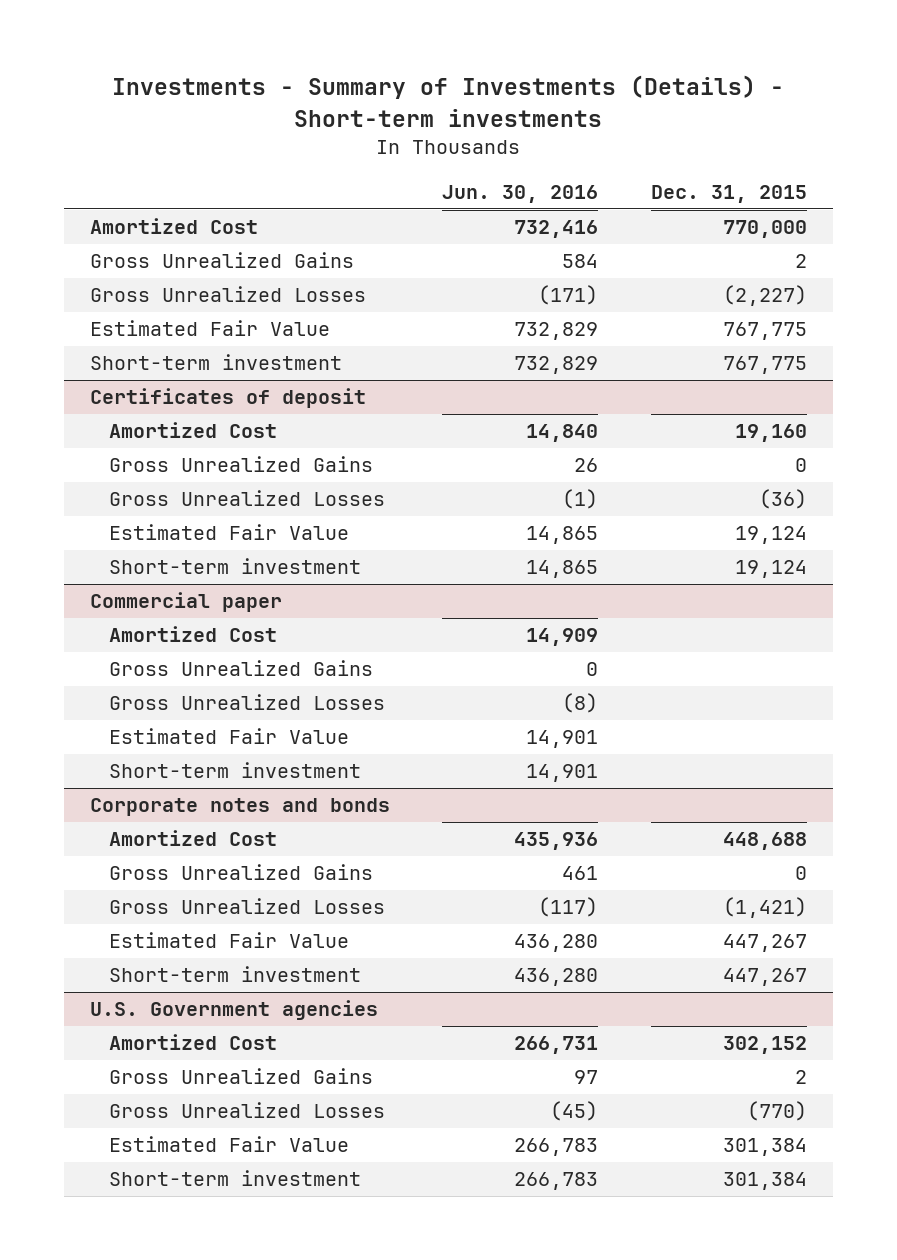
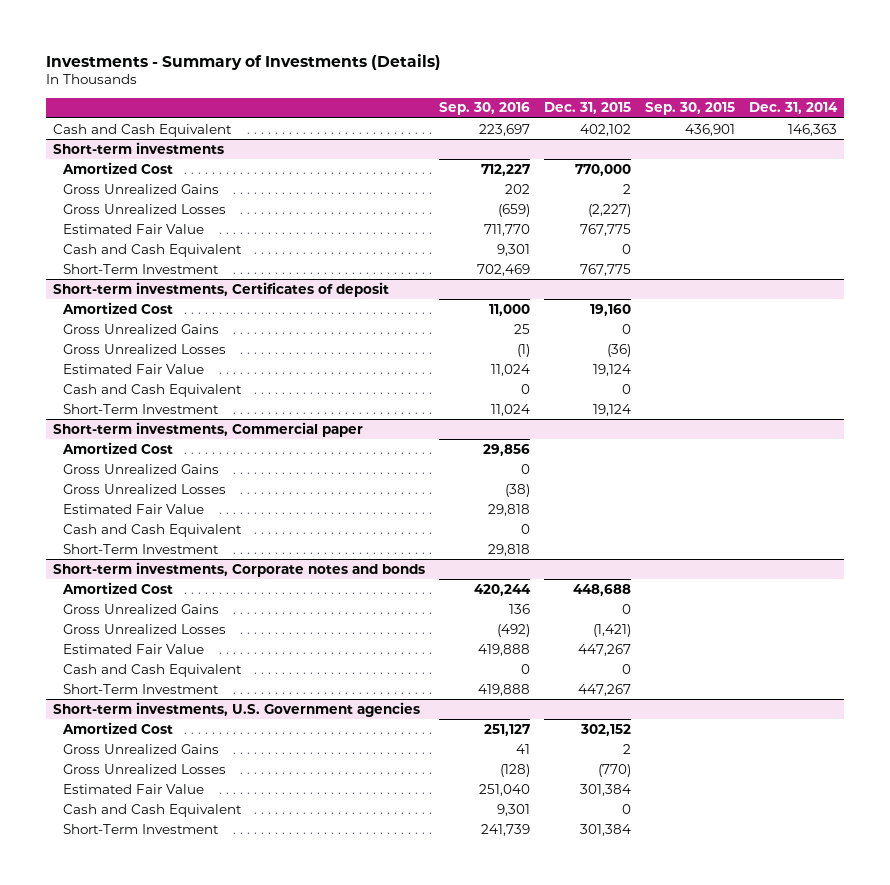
- Investments - Summary of Investments (Details) - Short-term investments
+ Investments - Summary of Investments (Details)
- | Jun. 30, 2016 | Dec. 31, 2015
+ | Sep. 30, 2016 | Dec. 31, 2015 | Sep. 30, 2015 | Dec. 31, 2014
+ Cash and Cash Equivalent | 223,697 | 402,102 | 436,901 | 146,363
+ Short-term investments
- Short-term investment | 732,829 | 767,775
- Certificates of deposit
+ Cash and Cash Equivalent | 9,301 | 0 | |
+ Short-Term Investment | 702,469 | 767,775 | |
+ Short-term investments, Certificates of deposit
- Short-term investment | 14,865 | 19,124
- Commercial paper
+ Cash and Cash Equivalent | 0 | 0 | |
+ Short-Term Investment | 11,024 | 19,124 | |
+ Short-term investments, Commercial paper
- Short-term investment | 14,901 |
- Corporate notes and bonds
+ Cash and Cash Equivalent | 0 | | |
+ Short-Term Investment | 29,818 | | |
+ Short-term investments, Corporate notes and bonds
- Short-term investment | 436,280 | 447,267
- U.S. Government agencies
+ Cash and Cash Equivalent | 0 | 0 | |
+ Short-Term Investment | 419,888 | 447,267 | |
+ Short-term investments, U.S. Government agencies
- Short-term investment | 266,783 | 301,384
+ Cash and Cash Equivalent | 9,301 | 0 | |
+ Short-Term Investment | 241,739 | 301,384 | |

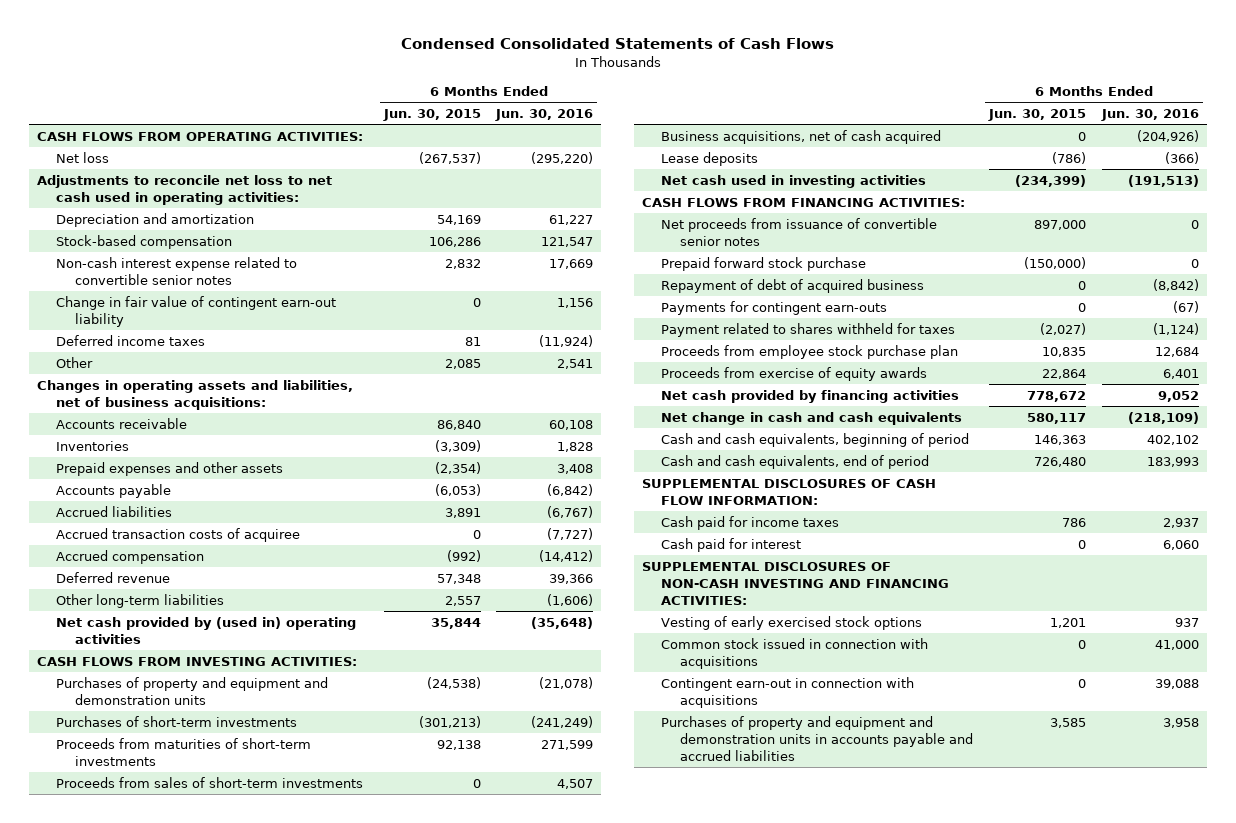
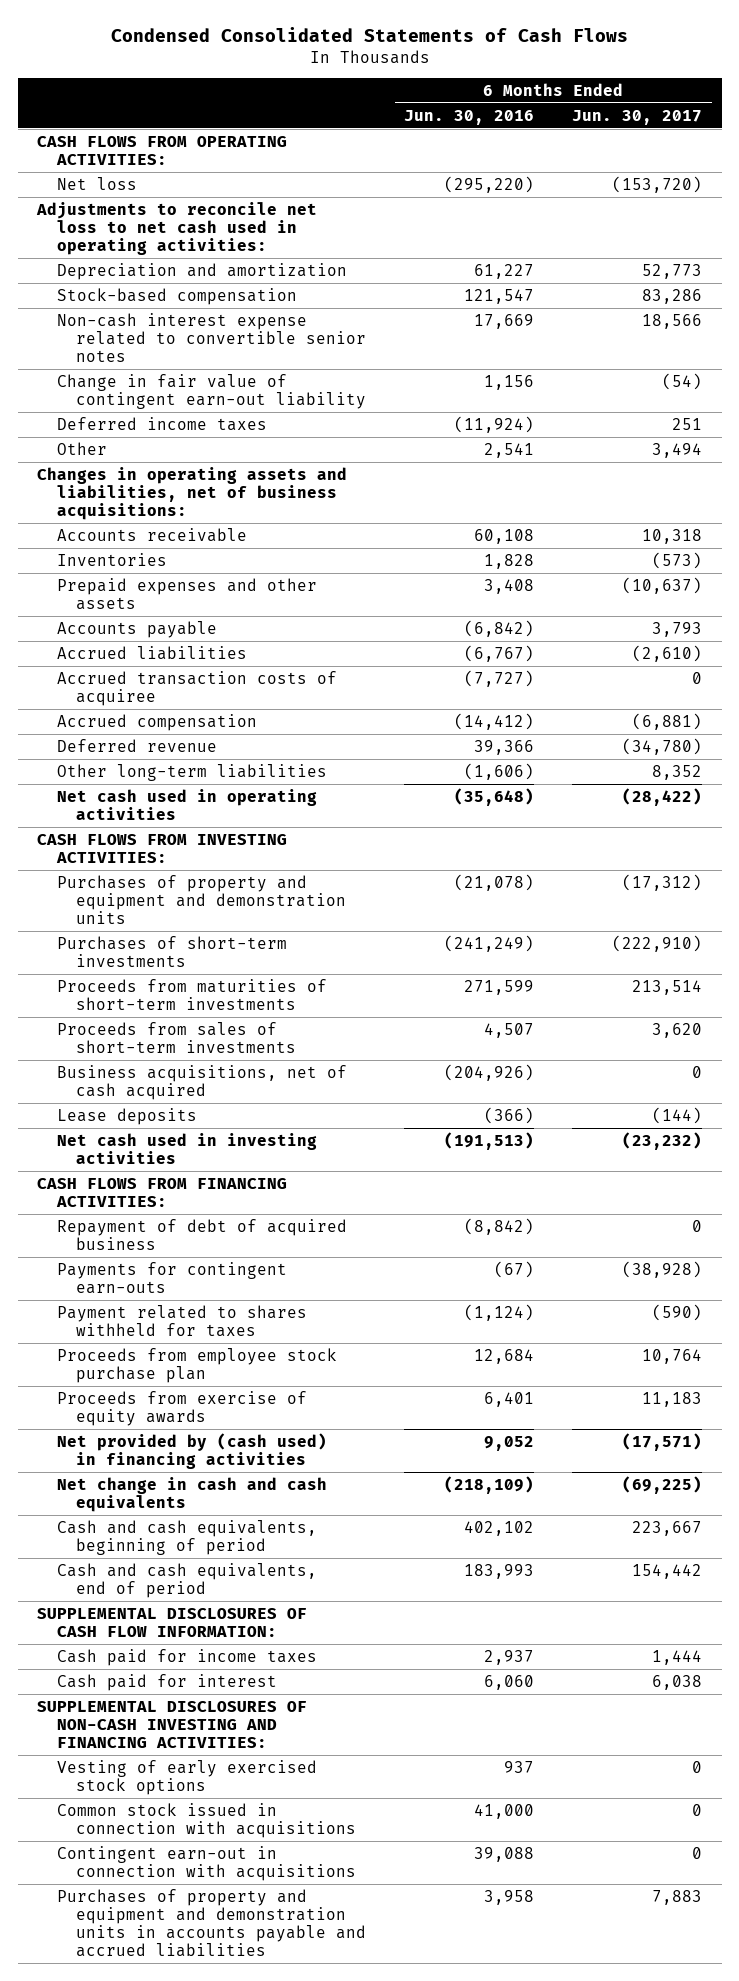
- | 6 Months Ended Jun. 30, 2015 | 6 Months Ended Jun. 30, 2016
+ | 6 Months Ended Jun. 30, 2016 | 6 Months Ended Jun. 30, 2017
- Net cash provided by (used in) operating activities | 35,844 | (35,648)
+ Net cash used in operating activities | (35,648) | (28,422)
- Net proceeds from issuance of convertible senior notes | 897,000 | 0
- Prepaid forward stock purchase | (150,000) | 0
- Net cash provided by financing activities | 778,672 | 9,052
+ Net provided by (cash used) in financing activities | 9,052 | (17,571)

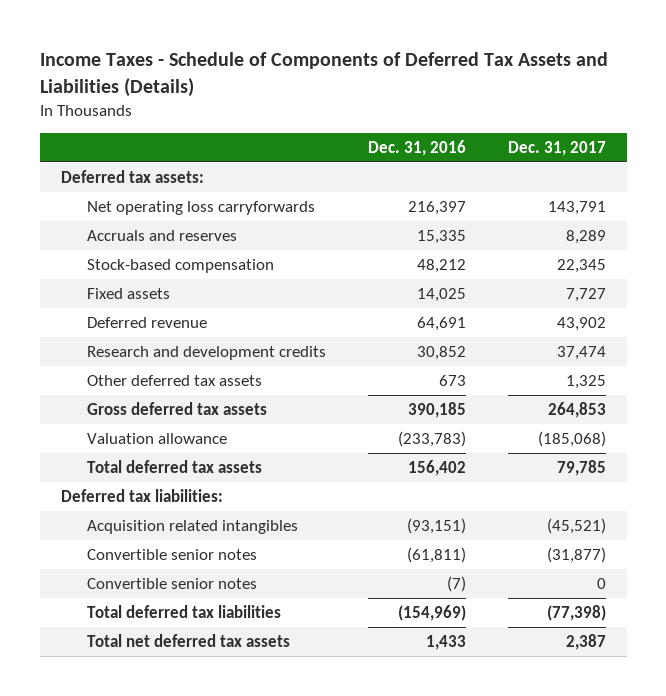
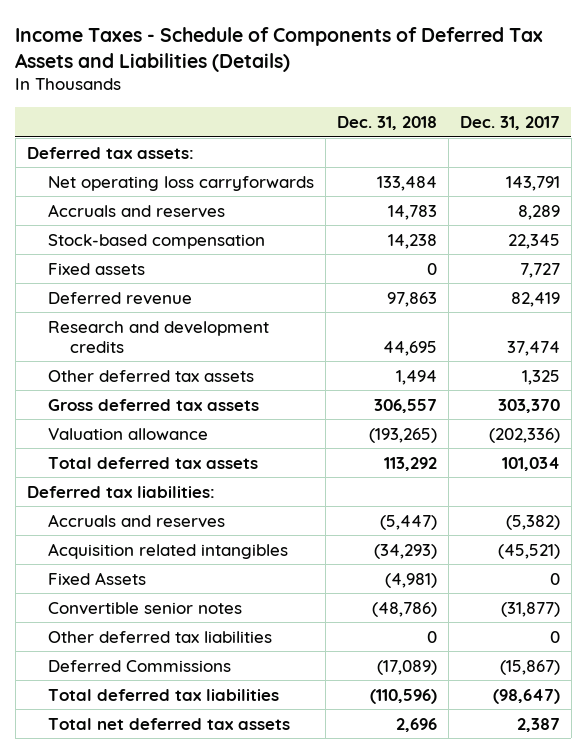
- | Dec. 31, 2016 | Dec. 31, 2017
+ | Dec. 31, 2018 | Dec. 31, 2017
- Deferred revenue | 64,691 | 43,902
+ Deferred revenue | 97,863 | 82,419
- Gross deferred tax assets | 390,185 | 264,853
- Valuation allowance | (233,783) | (185,068)
- Total deferred tax assets | 156,402 | 79,785
+ Gross deferred tax assets | 306,557 | 303,370
+ Valuation allowance | (193,265) | (202,336)
+ Total deferred tax assets | 113,292 | 101,034
+ Accruals and reserves | (5,447) | (5,382)
+ Fixed Assets | (4,981) | 0
- Convertible senior notes | (7) | 0
- Total deferred tax liabilities | (154,969) | (77,398)
+ Other deferred tax liabilities | 0 | 0
+ Deferred Commissions | (17,089) | (15,867)
+ Total deferred tax liabilities | (110,596) | (98,647)

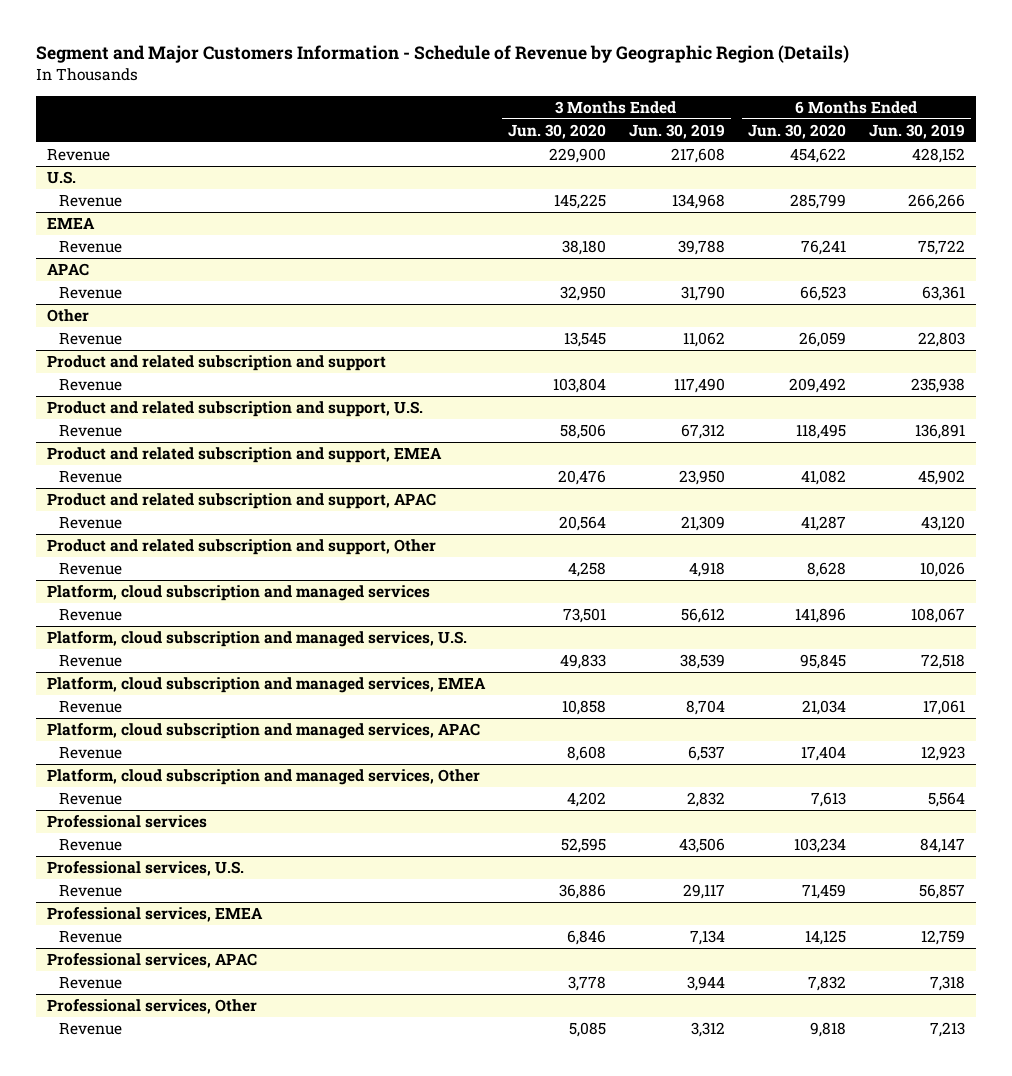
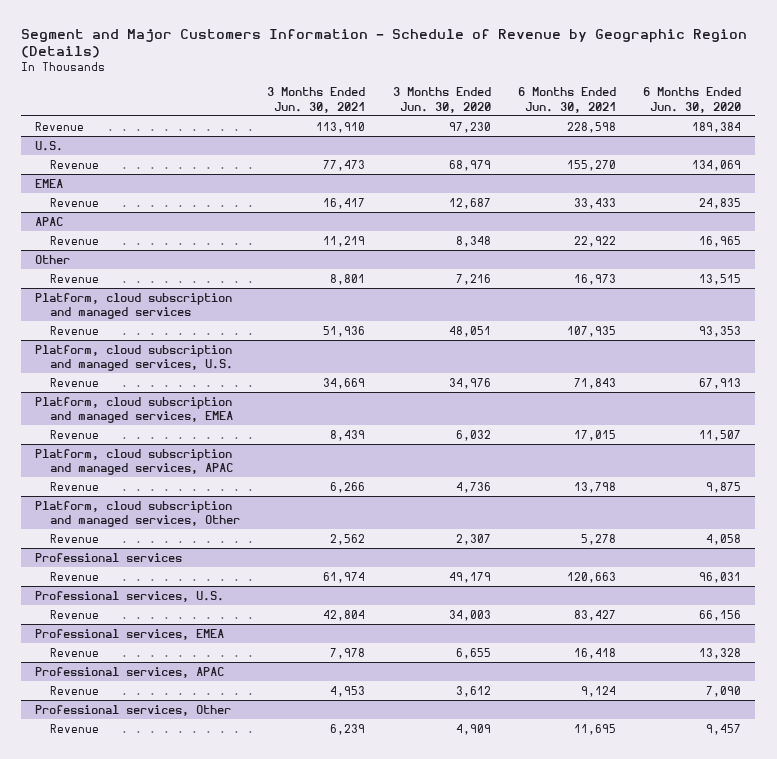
- | 3 Months Ended Jun. 30, 2020 | 3 Months Ended Jun. 30, 2019 | 6 Months Ended Jun. 30, 2020 | 6 Months Ended Jun. 30, 2019
+ | 3 Months Ended Jun. 30, 2021 | 3 Months Ended Jun. 30, 2020 | 6 Months Ended Jun. 30, 2021 | 6 Months Ended Jun. 30, 2020
- Revenue | 229,900 | 217,608 | 454,622 | 428,152
+ Revenue | 113,910 | 97,230 | 228,598 | 189,384
@ U.S.
- Revenue | 145,225 | 134,968 | 285,799 | 266,266
+ Revenue | 77,473 | 68,979 | 155,270 | 134,069
@ EMEA
- Revenue | 38,180 | 39,788 | 76,241 | 75,722
+ Revenue | 16,417 | 12,687 | 33,433 | 24,835
@ APAC
- Revenue | 32,950 | 31,790 | 66,523 | 63,361
+ Revenue | 11,219 | 8,348 | 22,922 | 16,965
@ Other
- Revenue | 13,545 | 11,062 | 26,059 | 22,803
- Product and related subscription and support
- Revenue | 103,804 | 117,490 | 209,492 | 235,938
- Product and related subscription and support, U.S.
- Revenue | 58,506 | 67,312 | 118,495 | 136,891
- Product and related subscription and support, EMEA
- Revenue | 20,476 | 23,950 | 41,082 | 45,902
- Product and related subscription and support, APAC
- Revenue | 20,564 | 21,309 | 41,287 | 43,120
- Product and related subscription and support, Other
- Revenue | 4,258 | 4,918 | 8,628 | 10,026
@ Other
+ Revenue | 8,801 | 7,216 | 16,973 | 13,515
@ Platform, cloud subscription and managed services
- Revenue | 73,501 | 56,612 | 141,896 | 108,067
+ Revenue | 51,936 | 48,051 | 107,935 | 93,353
@ Platform, cloud subscription and managed services, U.S.
- Revenue | 49,833 | 38,539 | 95,845 | 72,518
+ Revenue | 34,669 | 34,976 | 71,843 | 67,913
@ Platform, cloud subscription and managed services, EMEA
- Revenue | 10,858 | 8,704 | 21,034 | 17,061
+ Revenue | 8,439 | 6,032 | 17,015 | 11,507
@ Platform, cloud subscription and managed services, APAC
- Revenue | 8,608 | 6,537 | 17,404 | 12,923
+ Revenue | 6,266 | 4,736 | 13,798 | 9,875
@ Platform, cloud subscription and managed services, Other
- Revenue | 4,202 | 2,832 | 7,613 | 5,564
+ Revenue | 2,562 | 2,307 | 5,278 | 4,058
@ Professional services
- Revenue | 52,595 | 43,506 | 103,234 | 84,147
+ Revenue | 61,974 | 49,179 | 120,663 | 96,031
@ Professional services, U.S.
- Revenue | 36,886 | 29,117 | 71,459 | 56,857
+ Revenue | 42,804 | 34,003 | 83,427 | 66,156
@ Professional services, EMEA
- Revenue | 6,846 | 7,134 | 14,125 | 12,759
+ Revenue | 7,978 | 6,655 | 16,418 | 13,328
@ Professional services, APAC
- Revenue | 3,778 | 3,944 | 7,832 | 7,318
+ Revenue | 4,953 | 3,612 | 9,124 | 7,090
@ Professional services, Other
- Revenue | 5,085 | 3,312 | 9,818 | 7,213
+ Revenue | 6,239 | 4,909 | 11,695 | 9,457

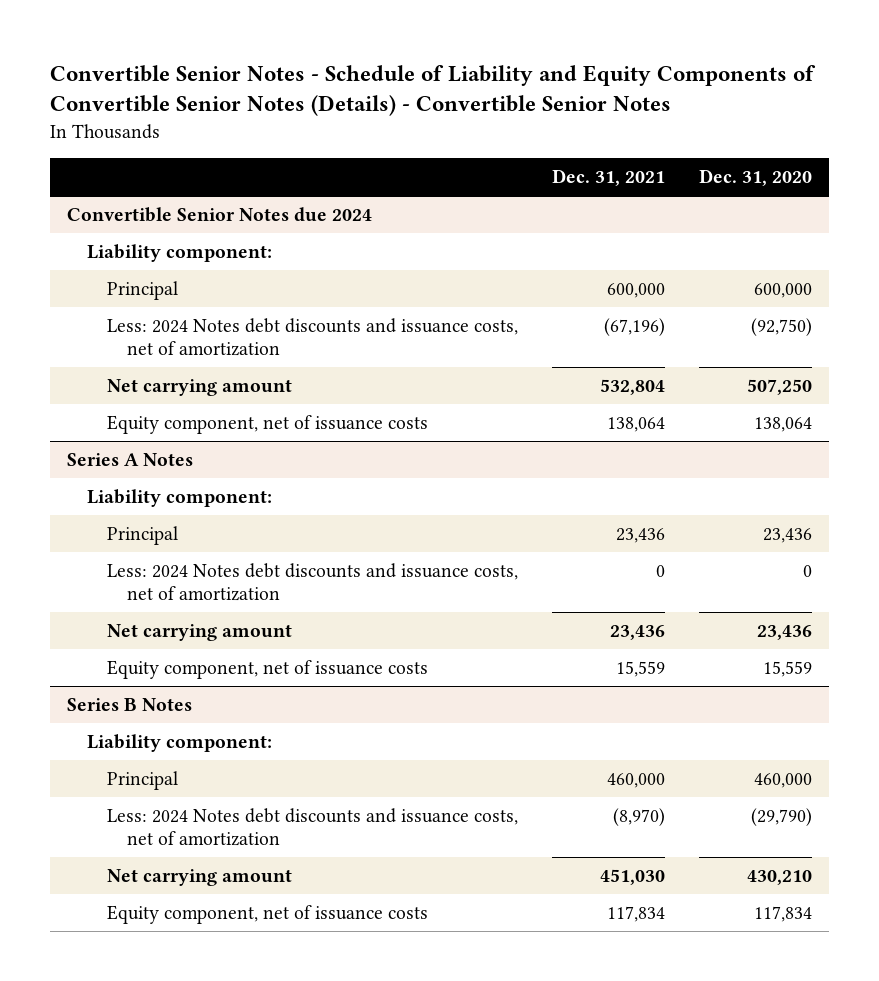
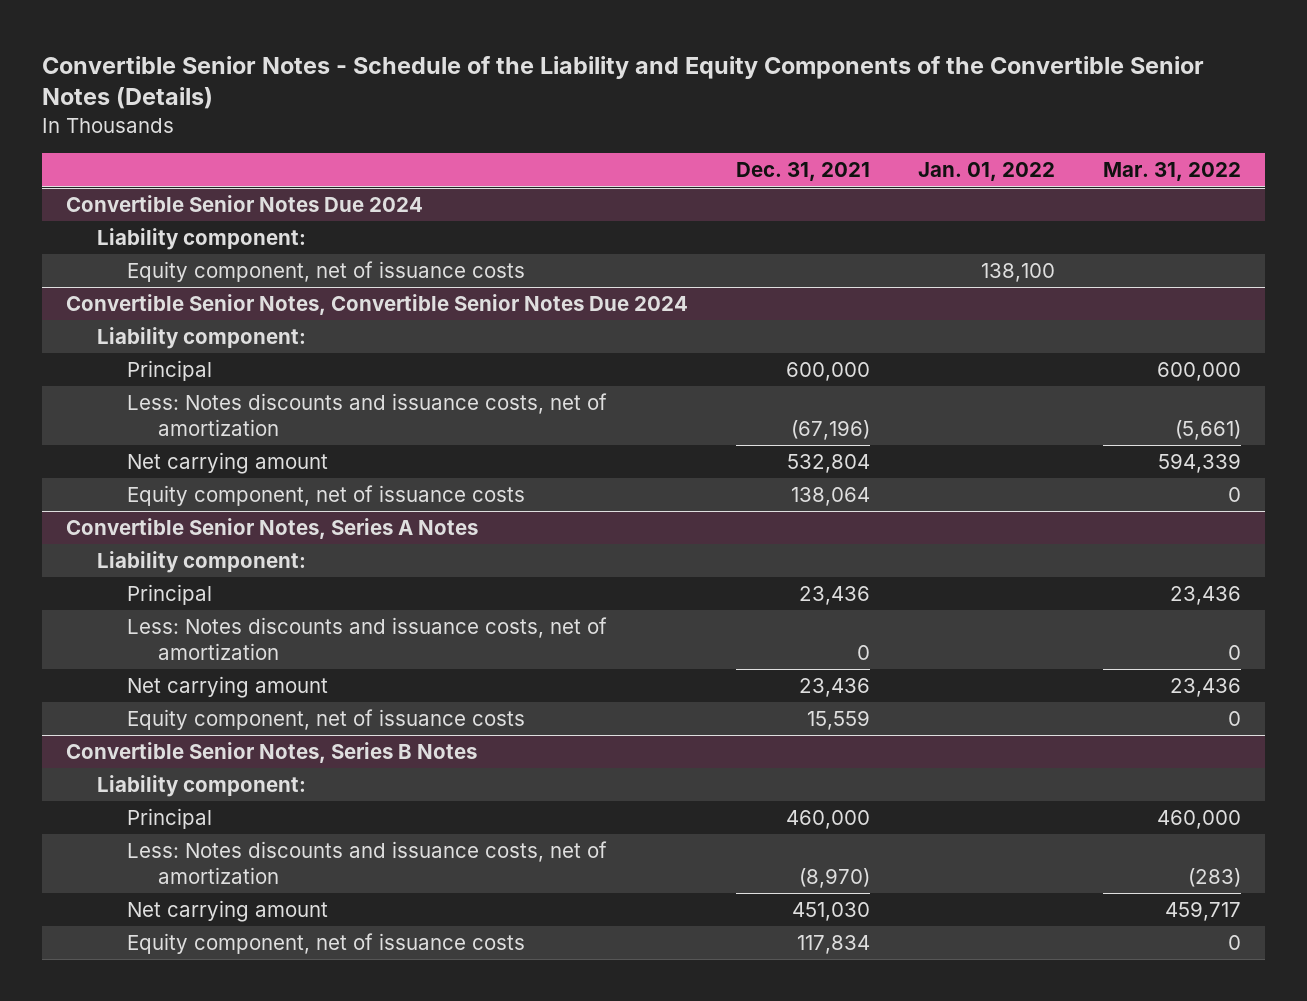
- Convertible Senior Notes - Schedule of Liability and Equity Components of Convertible Senior Notes (Details) - Convertible Senior Notes
+ Convertible Senior Notes - Schedule of the Liability and Equity Components of the Convertible Senior Notes (Details)
- | Dec. 31, 2021 | Dec. 31, 2020
+ | Dec. 31, 2021 | Jan. 01, 2022 | Mar. 31, 2022
- Convertible Senior Notes due 2024
+ Convertible Senior Notes Due 2024
+ Equity component, net of issuance costs | | 138,100 |
+ Convertible Senior Notes, Convertible Senior Notes Due 2024
+ Liability component:
- Less: 2024 Notes debt discounts and issuance costs, net of amortization | (67,196) | (92,750)
+ Less: Notes discounts and issuance costs, net of amortization | (67,196) | | (5,661)
- Series A Notes
+ Convertible Senior Notes, Series A Notes
- Less: 2024 Notes debt discounts and issuance costs, net of amortization | 0 | 0
+ Less: Notes discounts and issuance costs, net of amortization | 0 | | 0
- Series B Notes
+ Convertible Senior Notes, Series B Notes
- Less: 2024 Notes debt discounts and issuance costs, net of amortization | (8,970) | (29,790)
+ Less: Notes discounts and issuance costs, net of amortization | (8,970) | | (283)

